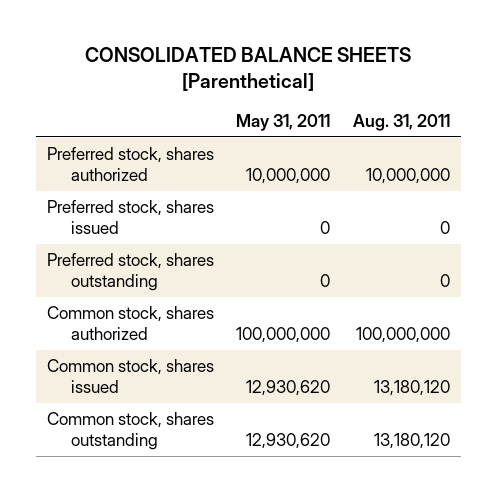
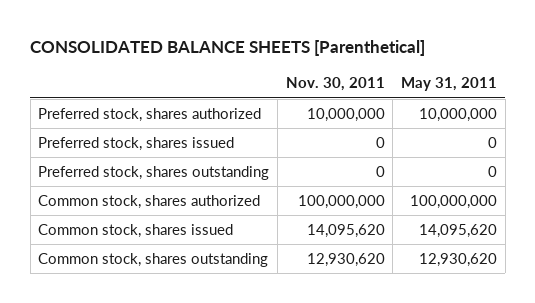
- | May 31, 2011 | Aug. 31, 2011
+ | Nov. 30, 2011 | May 31, 2011
- Common stock, shares issued | 12,930,620 | 13,180,120
+ Common stock, shares issued | 14,095,620 | 14,095,620

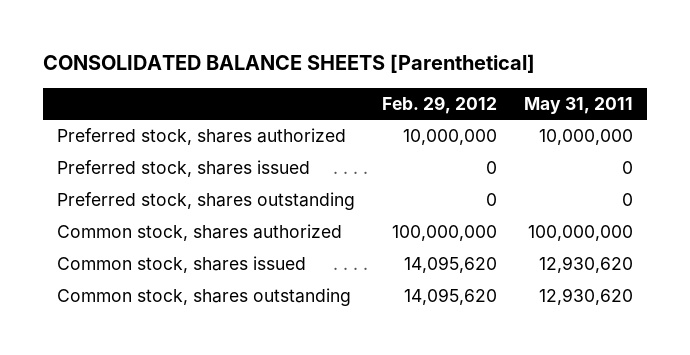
- | Nov. 30, 2011 | May 31, 2011
+ | Feb. 29, 2012 | May 31, 2011
- Common stock, shares issued | 14,095,620 | 14,095,620
+ Common stock, shares issued | 14,095,620 | 12,930,620

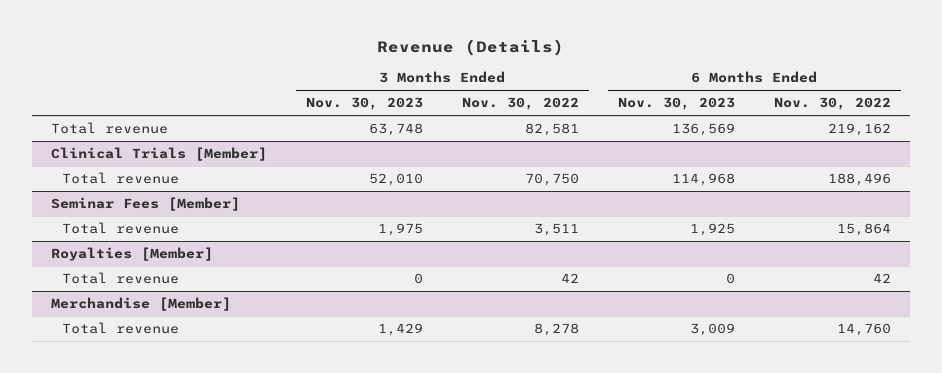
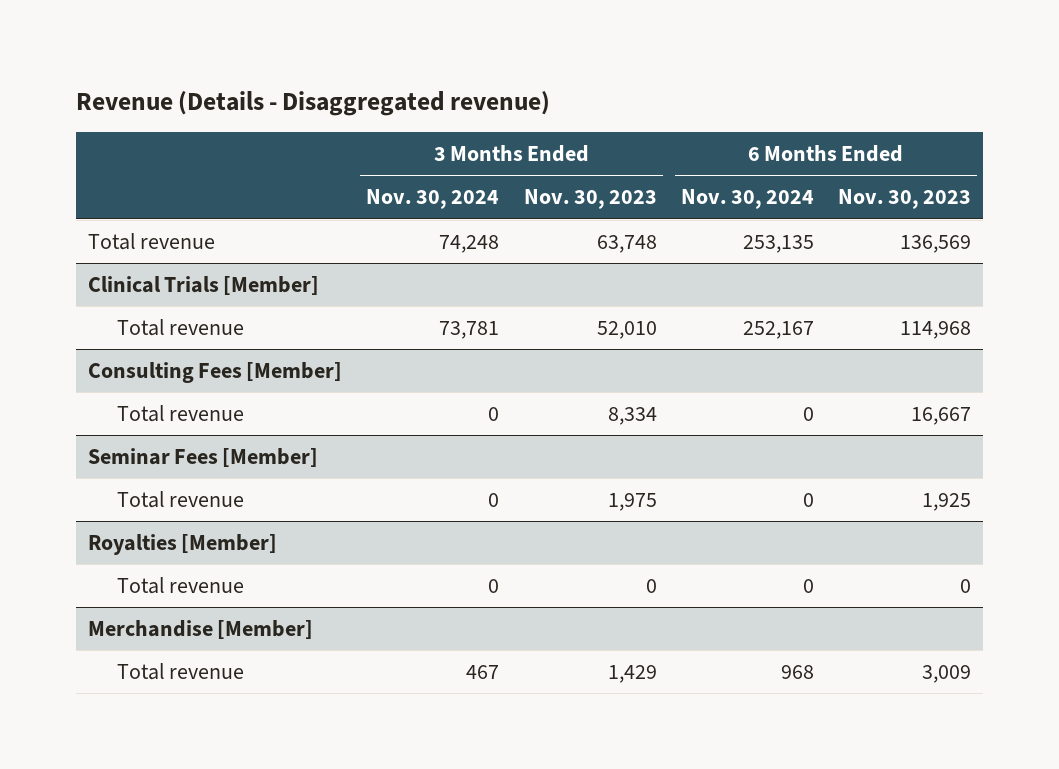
- Revenue (Details)
+ Revenue (Details - Disaggregated revenue)
- | 3 Months Ended Nov. 30, 2023 | 3 Months Ended Nov. 30, 2022 | 6 Months Ended Nov. 30, 2023 | 6 Months Ended Nov. 30, 2022
+ | 3 Months Ended Nov. 30, 2024 | 3 Months Ended Nov. 30, 2023 | 6 Months Ended Nov. 30, 2024 | 6 Months Ended Nov. 30, 2023
+ Consulting Fees [Member]
+ Total revenue | 0 | 8,334 | 0 | 16,667

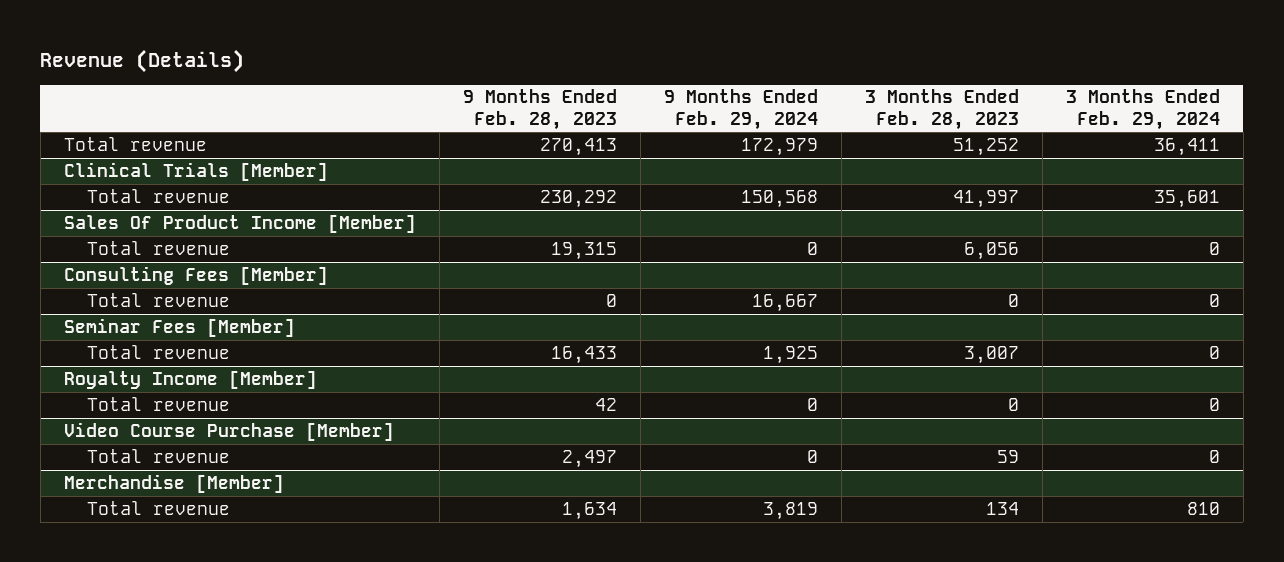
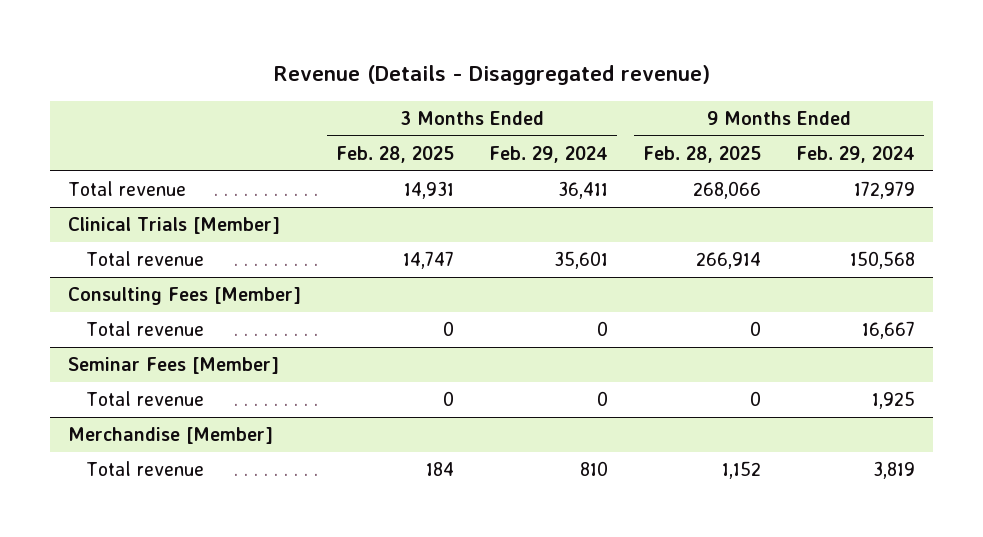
- Revenue (Details)
+ Revenue (Details - Disaggregated revenue)
- | 9 Months Ended Feb. 28, 2023 | 9 Months Ended Feb. 29, 2024 | 3 Months Ended Feb. 28, 2023 | 3 Months Ended Feb. 29, 2024
+ | 3 Months Ended Feb. 28, 2025 | 3 Months Ended Feb. 29, 2024 | 9 Months Ended Feb. 28, 2025 | 9 Months Ended Feb. 29, 2024
- Sales Of Product Income [Member]
- Total revenue | 19,315 | 0 | 6,056 | 0
- Royalty Income [Member]
- Total revenue | 42 | 0 | 0 | 0
- Video Course Purchase [Member]
- Total revenue | 2,497 | 0 | 59 | 0

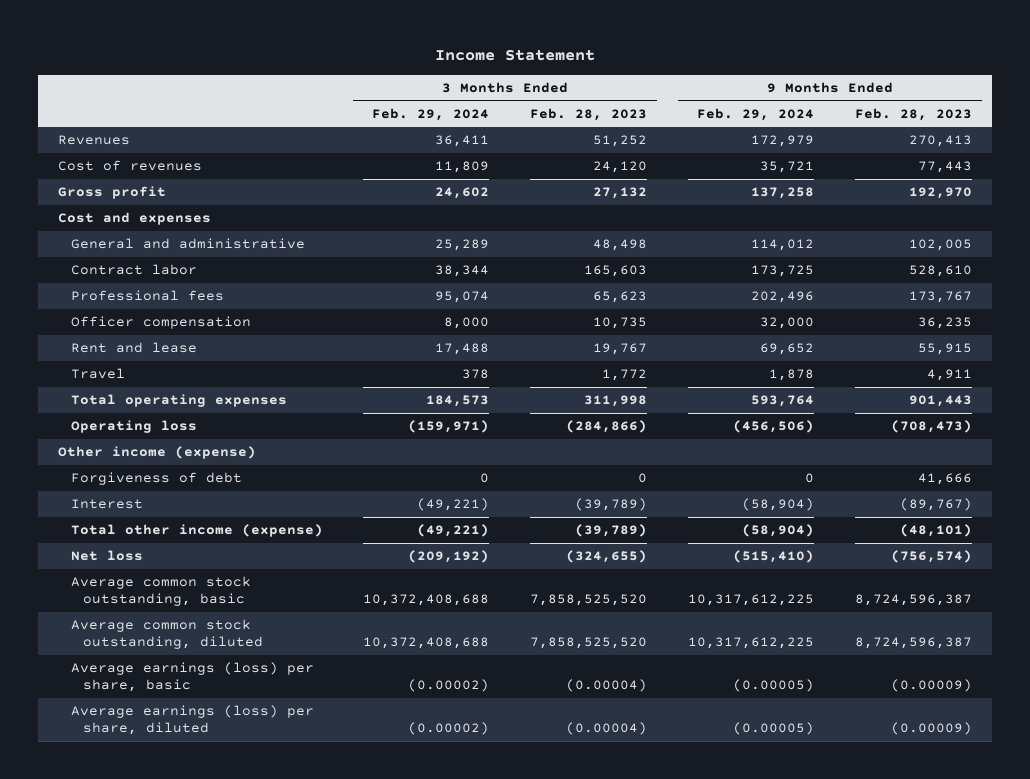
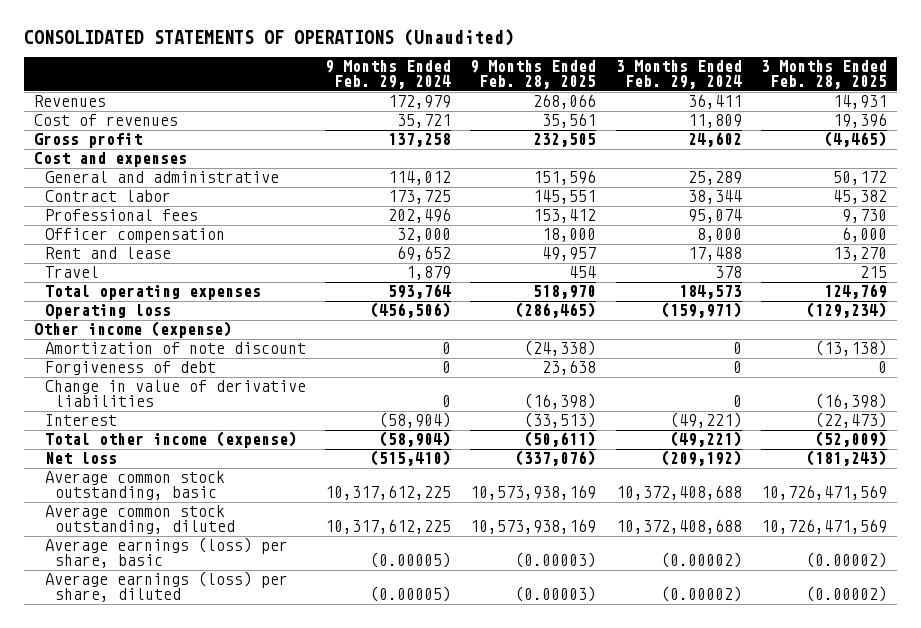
- Income Statement
+ CONSOLIDATED STATEMENTS OF OPERATIONS (Unaudited)
- | 3 Months Ended Feb. 29, 2024 | 3 Months Ended Feb. 28, 2023 | 9 Months Ended Feb. 29, 2024 | 9 Months Ended Feb. 28, 2023
+ | 9 Months Ended Feb. 29, 2024 | 9 Months Ended Feb. 28, 2025 | 3 Months Ended Feb. 29, 2024 | 3 Months Ended Feb. 28, 2025
- Travel | 378 | 1,772 | 1,878 | 4,911
+ Travel | 1,879 | 454 | 378 | 215
+ Amortization of note discount | 0 | (24,338) | 0 | (13,138)
+ Change in value of derivative liabilities | 0 | (16,398) | 0 | (16,398)

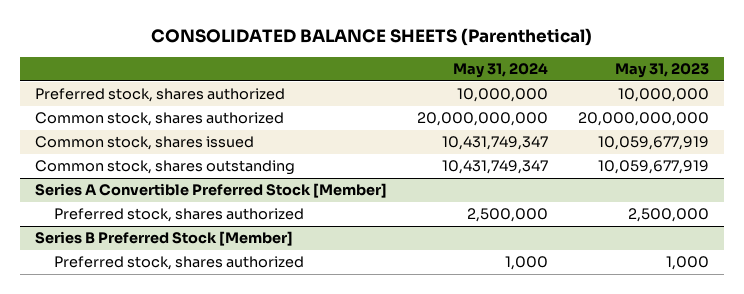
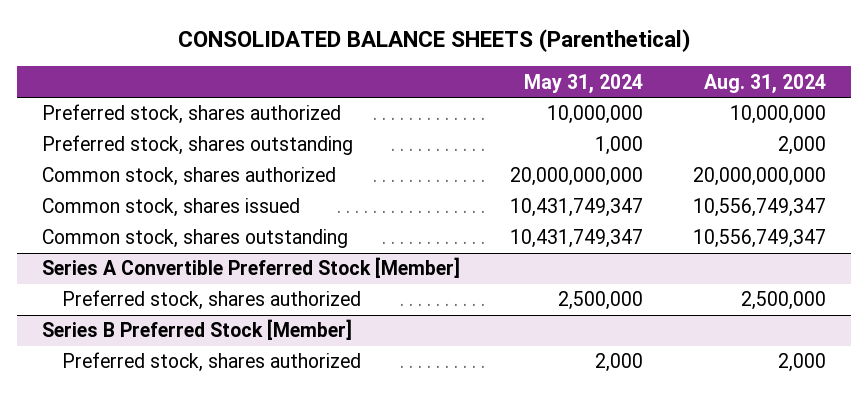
- | May 31, 2024 | May 31, 2023
+ | May 31, 2024 | Aug. 31, 2024
+ Preferred stock, shares outstanding | 1,000 | 2,000
@ Series B Preferred Stock [Member]
- Preferred stock, shares authorized | 1,000 | 1,000
+ Preferred stock, shares authorized | 2,000 | 2,000

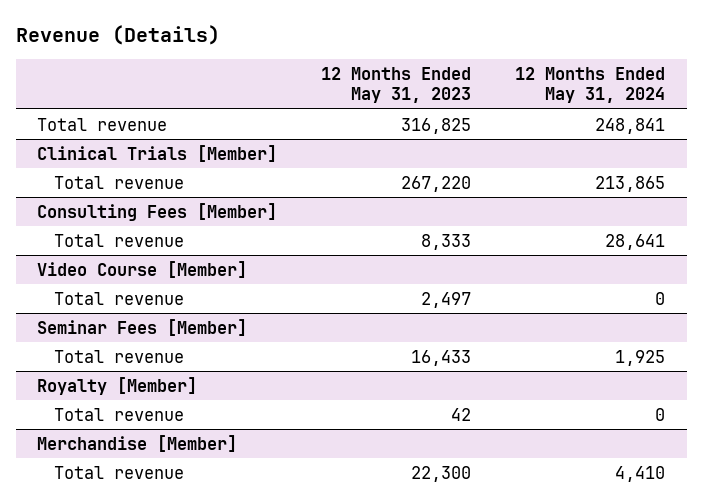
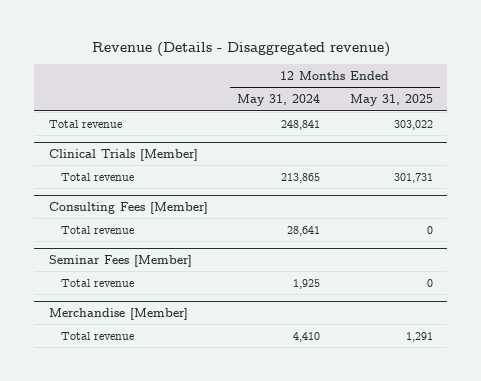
- Revenue (Details)
+ Revenue (Details - Disaggregated revenue)
- | 12 Months Ended May 31, 2023 | 12 Months Ended May 31, 2024
+ | 12 Months Ended May 31, 2024 | 12 Months Ended May 31, 2025
- Video Course [Member]
- Total revenue | 2,497 | 0
- Royalty [Member]
- Total revenue | 42 | 0

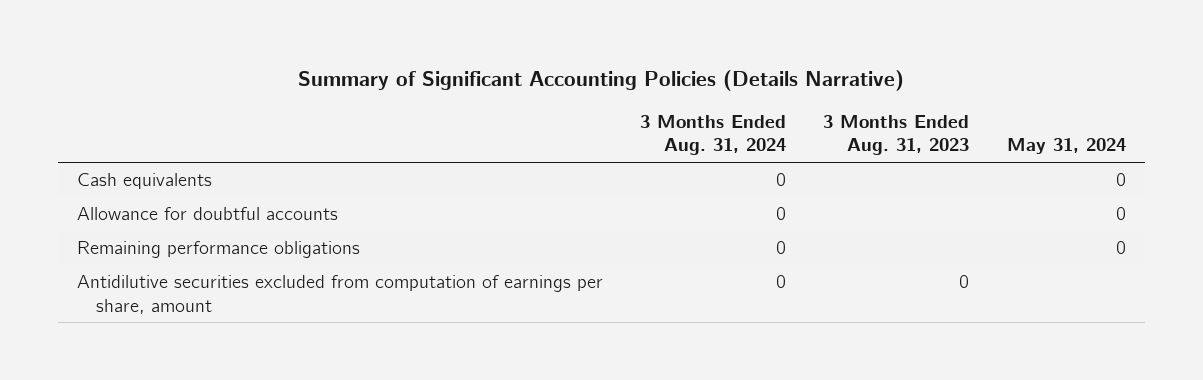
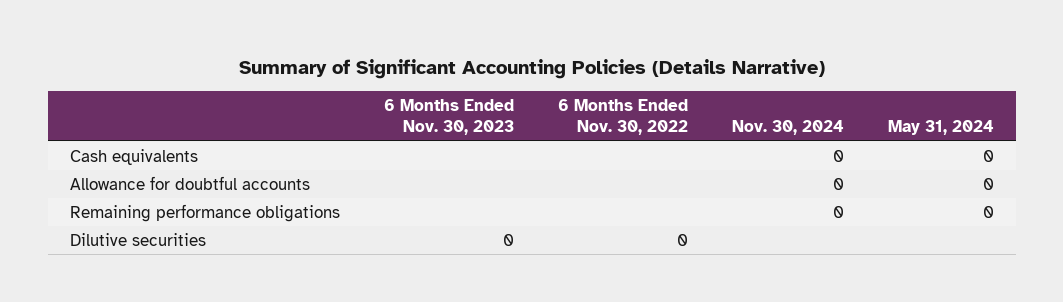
- | 3 Months Ended Aug. 31, 2024 | 3 Months Ended Aug. 31, 2023 | May 31, 2024
+ | 6 Months Ended Nov. 30, 2023 | 6 Months Ended Nov. 30, 2022 | Nov. 30, 2024 | May 31, 2024
- Antidilutive securities excluded from computation of earnings per share, amount | 0 | 0 |
+ Dilutive securities | 0 | 0 | |

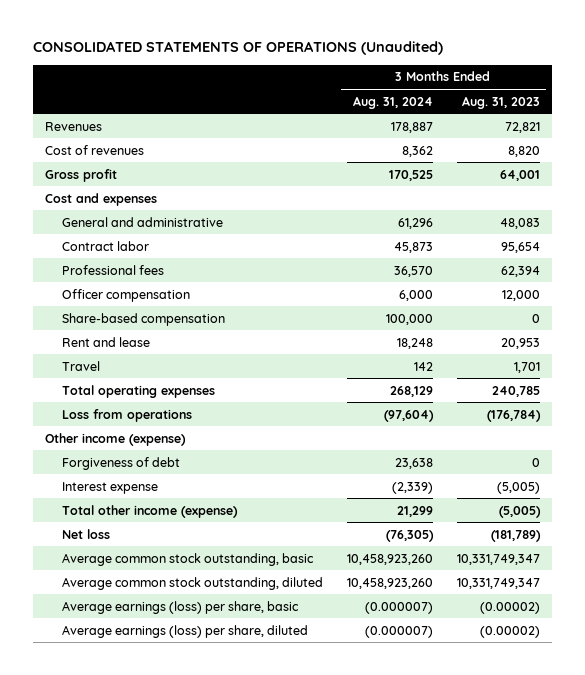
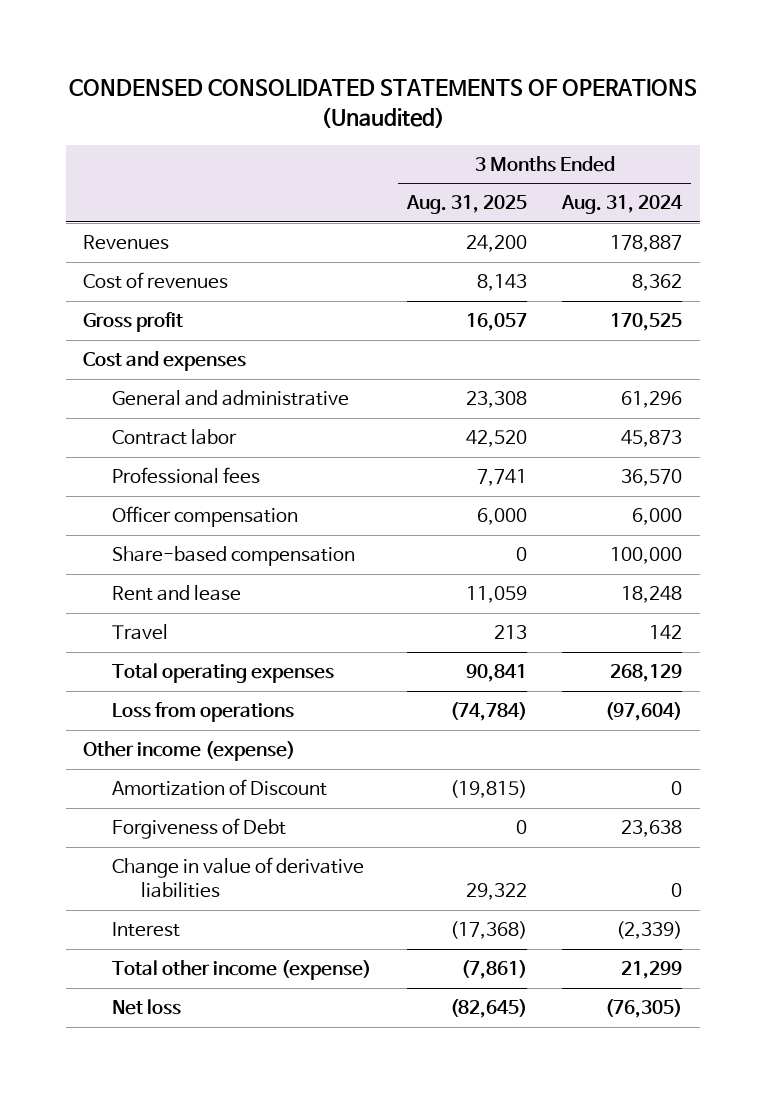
- CONSOLIDATED STATEMENTS OF OPERATIONS (Unaudited)
+ CONDENSED CONSOLIDATED STATEMENTS OF OPERATIONS (Unaudited)
- | 3 Months Ended Aug. 31, 2024 | 3 Months Ended Aug. 31, 2023
+ | 3 Months Ended Aug. 31, 2025 | 3 Months Ended Aug. 31, 2024
- Forgiveness of debt | 23,638 | 0
- Interest expense | (2,339) | (5,005)
+ Amortization of Discount | (19,815) | 0
+ Forgiveness of Debt | 0 | 23,638
+ Change in value of derivative liabilities | 29,322 | 0
+ Interest | (17,368) | (2,339)
- Average common stock outstanding, basic | 10,458,923,260 | 10,331,749,347
- Average common stock outstanding, diluted | 10,458,923,260 | 10,331,749,347
- Average earnings (loss) per share, basic | (0.000007) | (0.00002)
- Average earnings (loss) per share, diluted | (0.000007) | (0.00002)

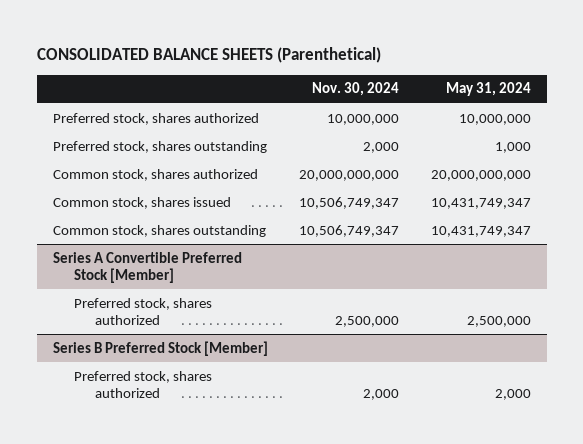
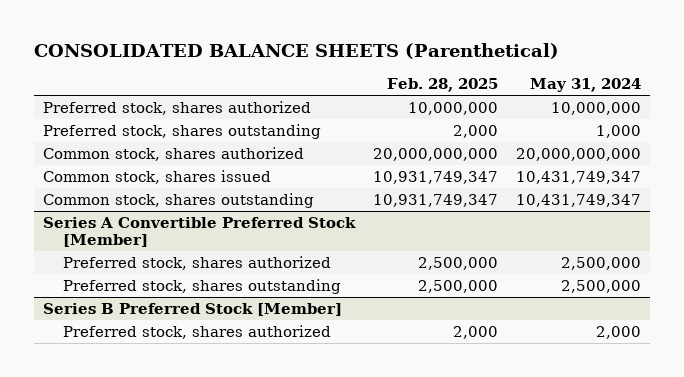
- | Nov. 30, 2024 | May 31, 2024
+ | Feb. 28, 2025 | May 31, 2024
@ Series A Convertible Preferred Stock [Member]
+ Preferred stock, shares outstanding | 2,500,000 | 2,500,000

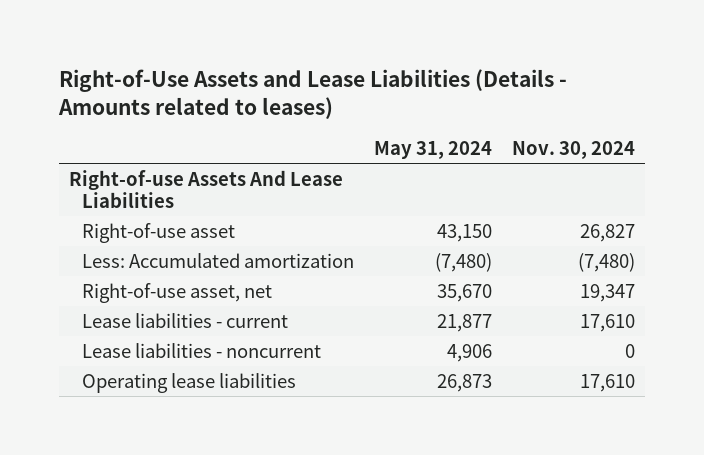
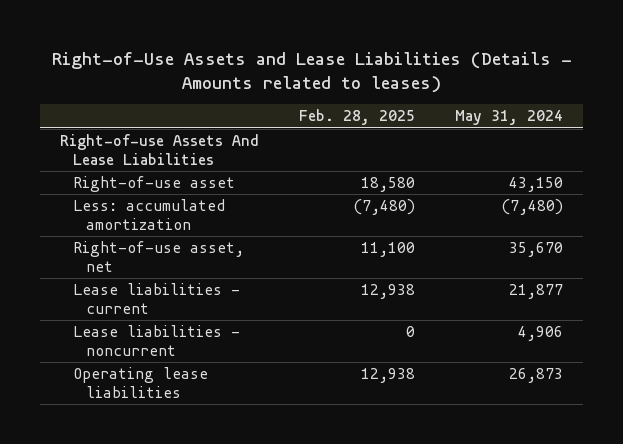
- | May 31, 2024 | Nov. 30, 2024
+ | Feb. 28, 2025 | May 31, 2024
- Less: Accumulated amortization | (7,480) | (7,480)
+ Less: accumulated amortization | (7,480) | (7,480)

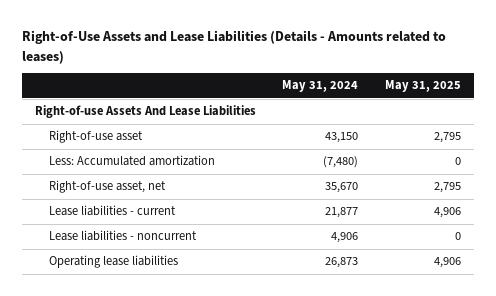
- | Feb. 28, 2025 | May 31, 2024
+ | May 31, 2024 | May 31, 2025
- Less: accumulated amortization | (7,480) | (7,480)
+ Less: Accumulated amortization | (7,480) | 0

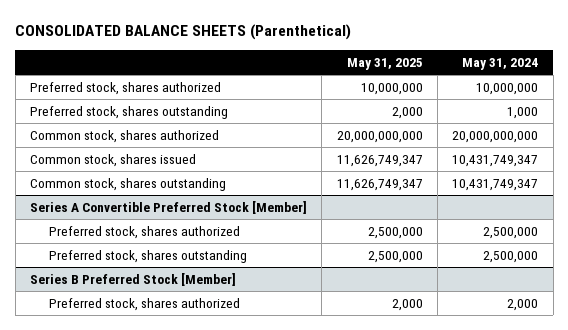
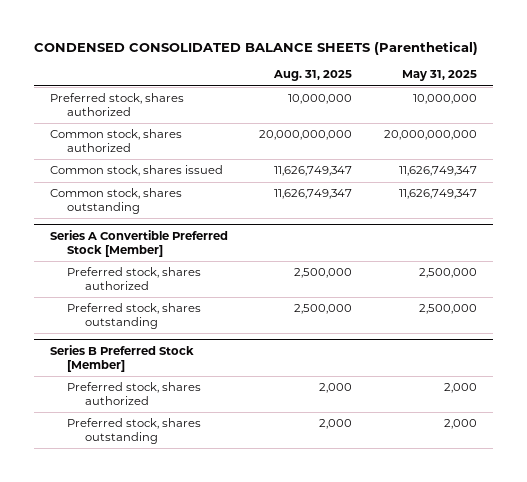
- CONSOLIDATED BALANCE SHEETS (Parenthetical)
+ CONDENSED CONSOLIDATED BALANCE SHEETS (Parenthetical)
- | May 31, 2025 | May 31, 2024
+ | Aug. 31, 2025 | May 31, 2025
- Preferred stock, shares outstanding | 2,000 | 1,000
@ Series B Preferred Stock [Member]
+ Preferred stock, shares outstanding | 2,000 | 2,000

